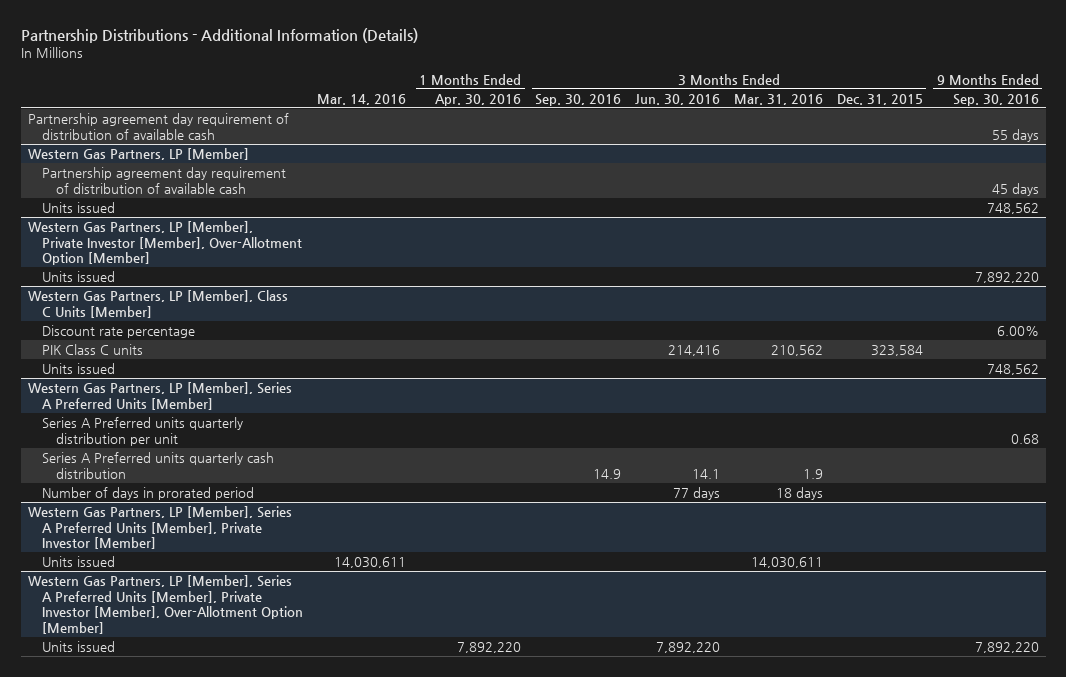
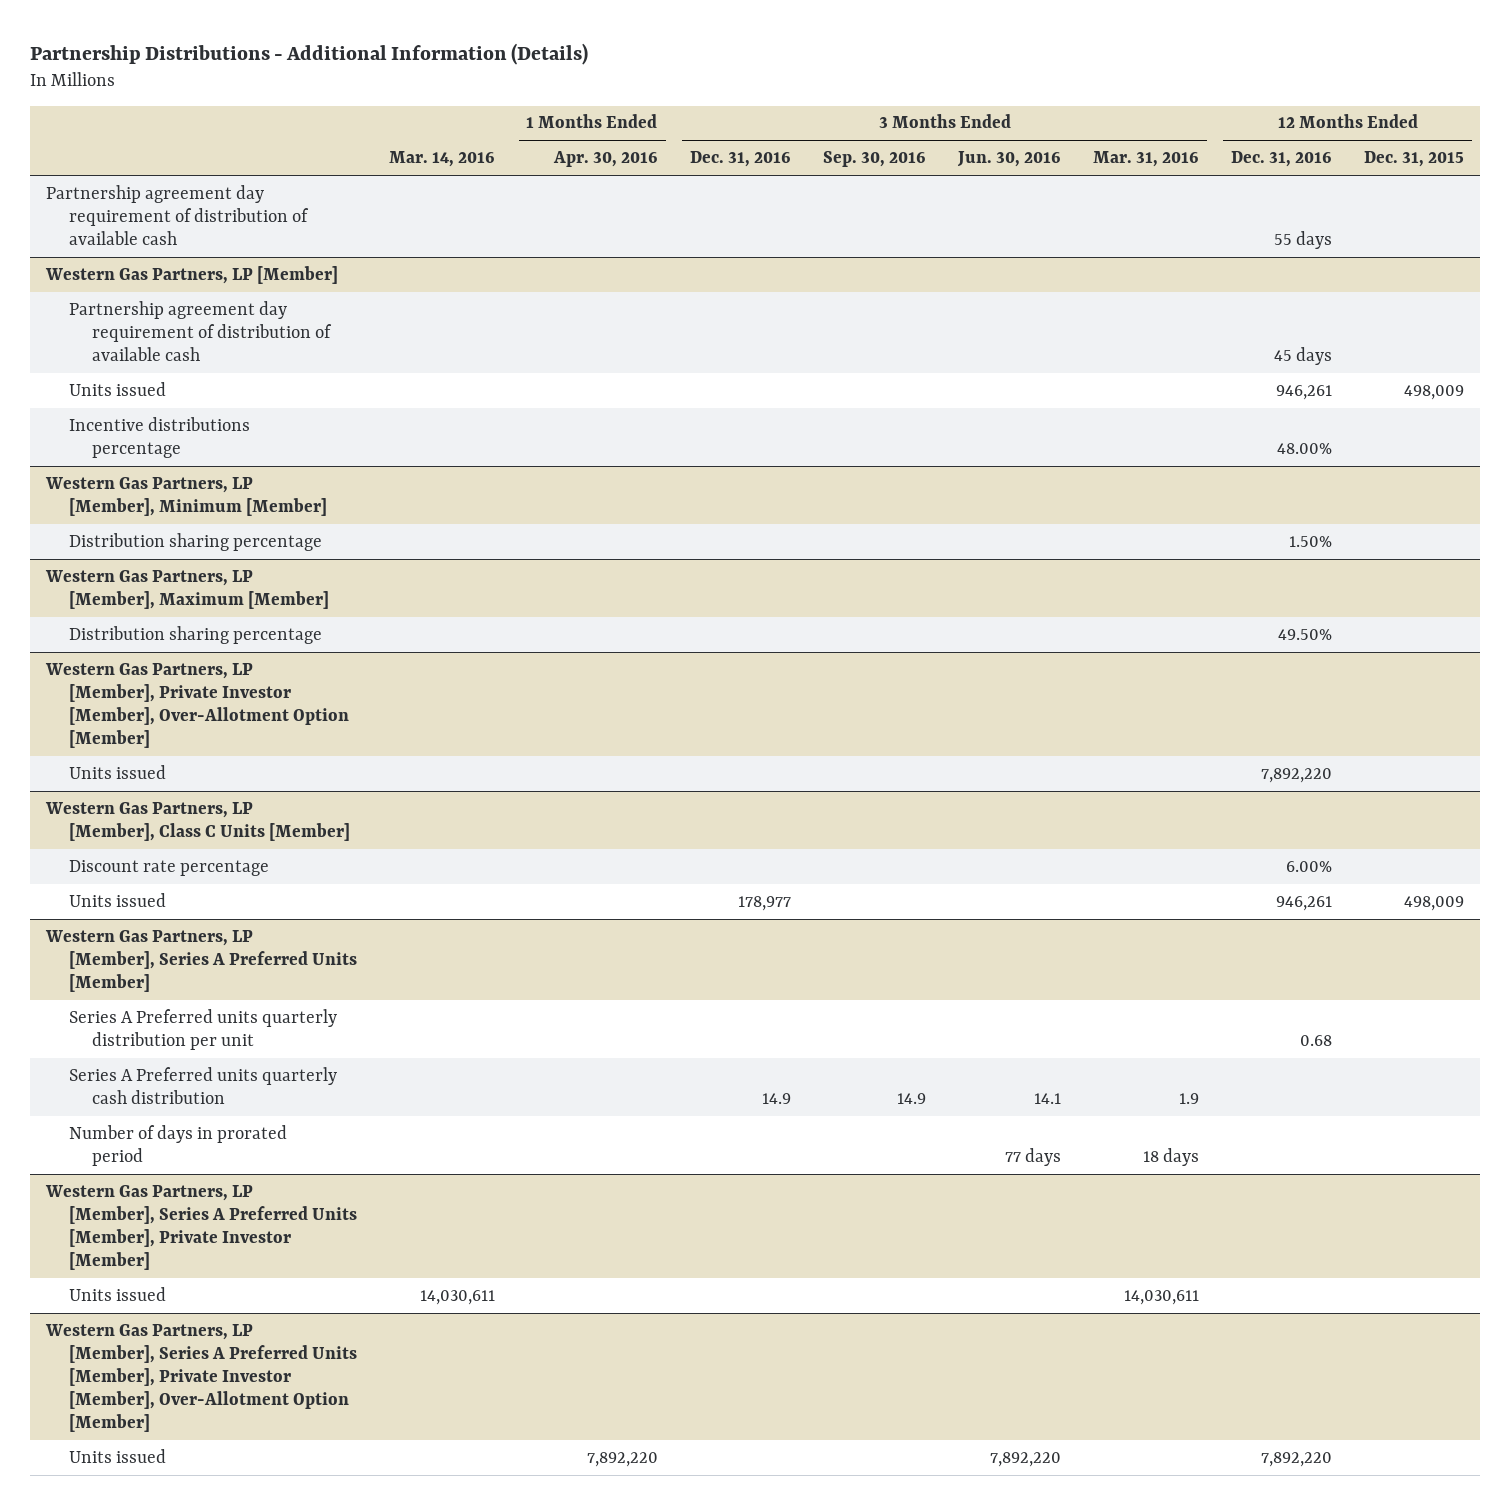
- | Mar. 14, 2016 | 1 Months Ended Apr. 30, 2016 | 3 Months Ended Sep. 30, 2016 | 3 Months Ended Jun. 30, 2016 | 3 Months Ended Mar. 31, 2016 | 3 Months Ended Dec. 31, 2015 | 9 Months Ended Sep. 30, 2016
+ | Mar. 14, 2016 | 1 Months Ended Apr. 30, 2016 | 3 Months Ended Dec. 31, 2016 | 3 Months Ended Sep. 30, 2016 | 3 Months Ended Jun. 30, 2016 | 3 Months Ended Mar. 31, 2016 | 12 Months Ended Dec. 31, 2016 | 12 Months Ended Dec. 31, 2015
@ Western Gas Partners, LP [Member]
+ Incentive distributions percentage | | | | | | | 48.00% |
+ Western Gas Partners, LP [Member], Minimum [Member]
+ Distribution sharing percentage | | | | | | | 1.50% |
+ Western Gas Partners, LP [Member], Maximum [Member]
+ Distribution sharing percentage | | | | | | | 49.50% |
@ Western Gas Partners, LP [Member], Class C Units [Member]
- PIK Class C units | | | | 214,416 | 210,562 | 323,584 |

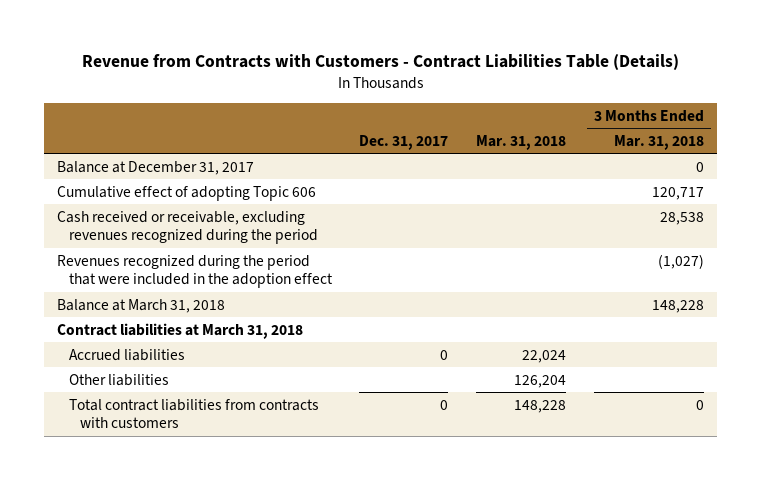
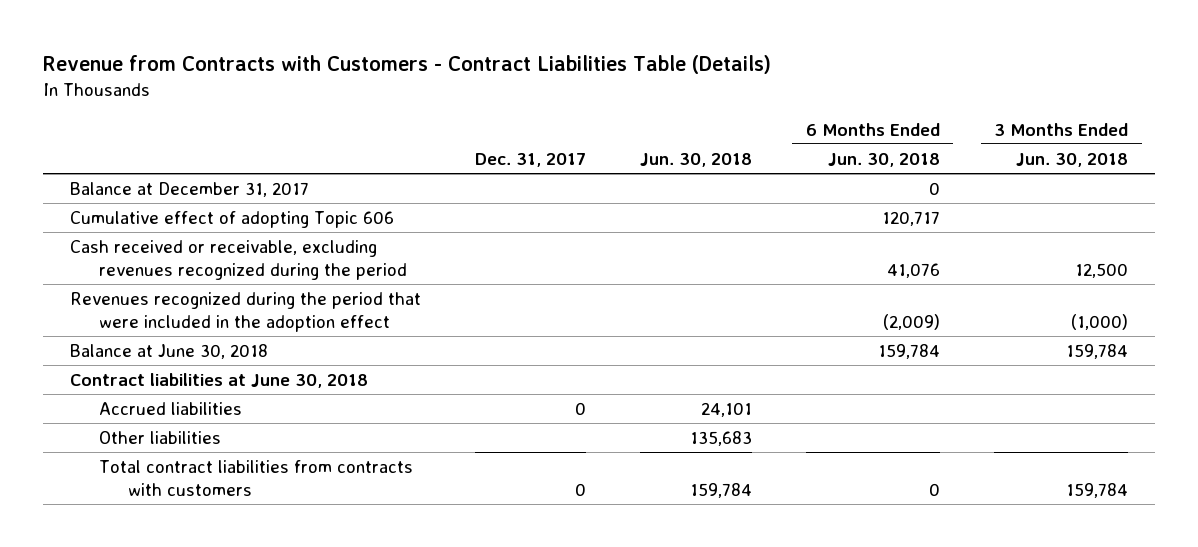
- | Dec. 31, 2017 | Mar. 31, 2018 | 3 Months Ended Mar. 31, 2018
+ | Dec. 31, 2017 | Jun. 30, 2018 | 6 Months Ended Jun. 30, 2018 | 3 Months Ended Jun. 30, 2018
- Balance at March 31, 2018 | | | 148,228
- Contract liabilities at March 31, 2018
+ Balance at June 30, 2018 | | | 159,784 | 159,784
+ Contract liabilities at June 30, 2018

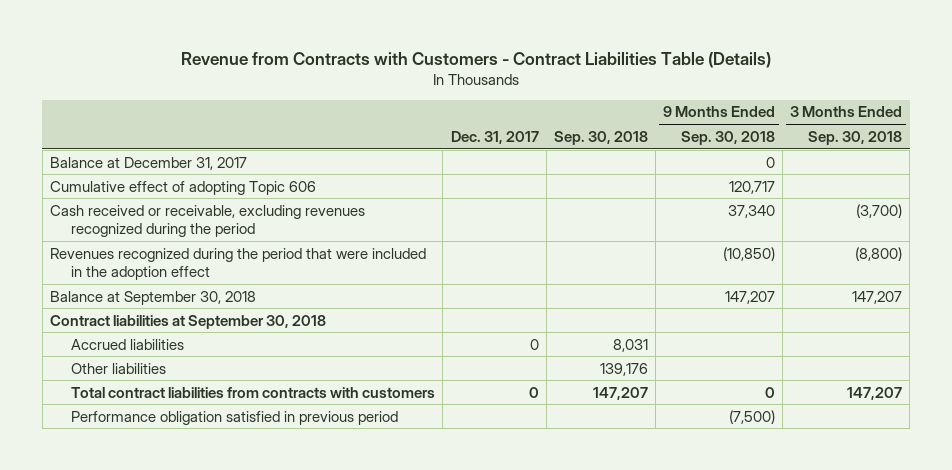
- | Dec. 31, 2017 | Jun. 30, 2018 | 6 Months Ended Jun. 30, 2018 | 3 Months Ended Jun. 30, 2018
+ | Dec. 31, 2017 | Sep. 30, 2018 | 9 Months Ended Sep. 30, 2018 | 3 Months Ended Sep. 30, 2018
- Balance at June 30, 2018 | | | 159,784 | 159,784
- Contract liabilities at June 30, 2018
+ Balance at September 30, 2018 | | | 147,207 | 147,207
+ Contract liabilities at September 30, 2018
+ Performance obligation satisfied in previous period | | | (7,500) |

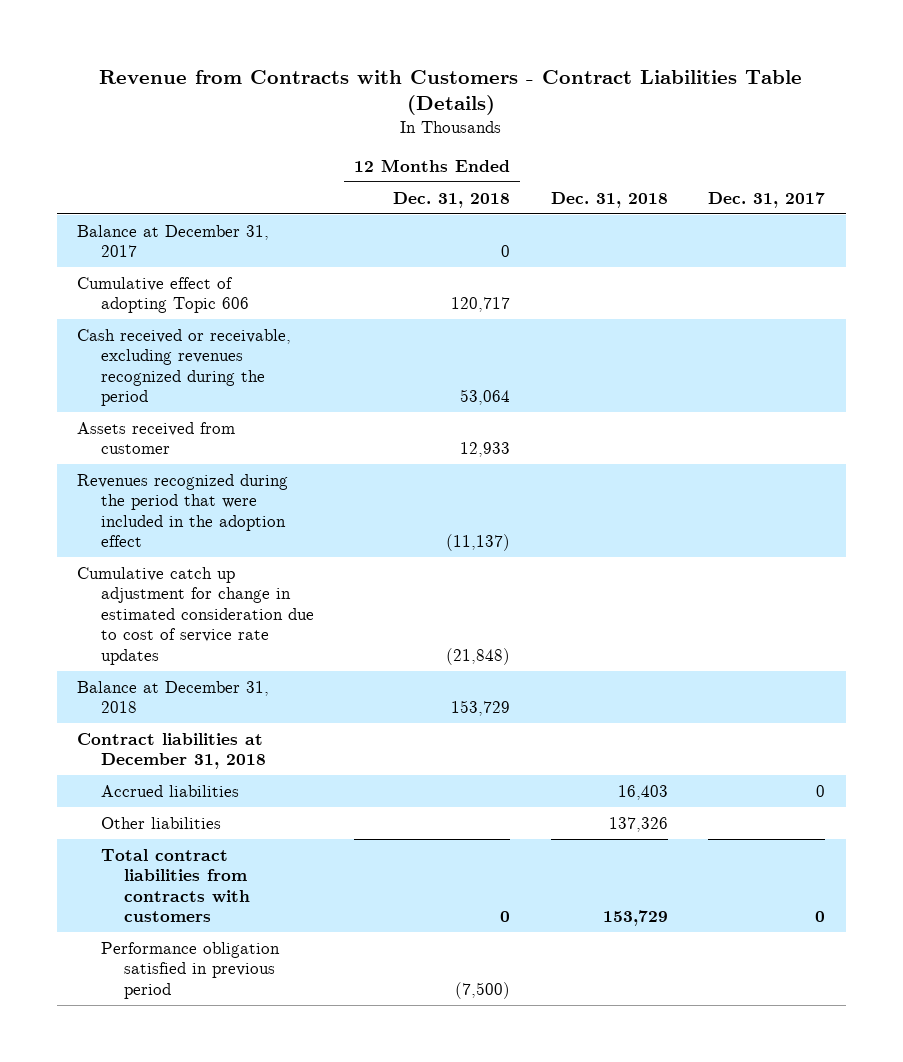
- | Dec. 31, 2017 | Sep. 30, 2018 | 9 Months Ended Sep. 30, 2018 | 3 Months Ended Sep. 30, 2018
+ | 12 Months Ended Dec. 31, 2018 | Dec. 31, 2018 | Dec. 31, 2017
+ Assets received from customer | 12,933 | |
- Balance at September 30, 2018 | | | 147,207 | 147,207
- Contract liabilities at September 30, 2018
+ Cumulative catch up adjustment for change in estimated consideration due to cost of service rate updates | (21,848) | |
+ Balance at December 31, 2018 | 153,729 | |
+ Contract liabilities at December 31, 2018

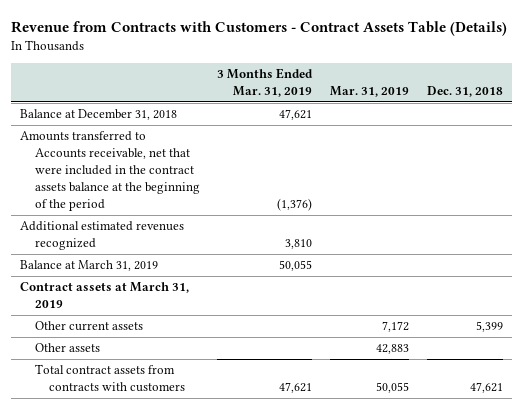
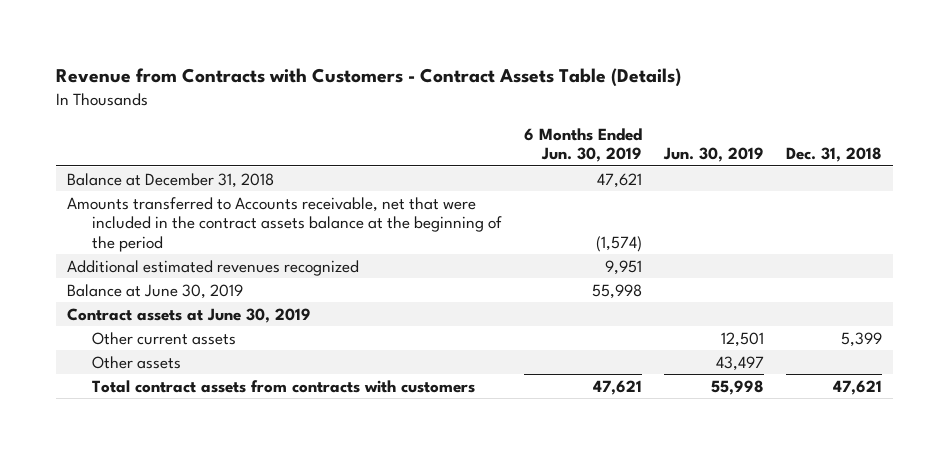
- | 3 Months Ended Mar. 31, 2019 | Mar. 31, 2019 | Dec. 31, 2018
+ | 6 Months Ended Jun. 30, 2019 | Jun. 30, 2019 | Dec. 31, 2018
- Balance at March 31, 2019 | 50,055 | |
- Contract assets at March 31, 2019
+ Balance at June 30, 2019 | 55,998 | |
+ Contract assets at June 30, 2019

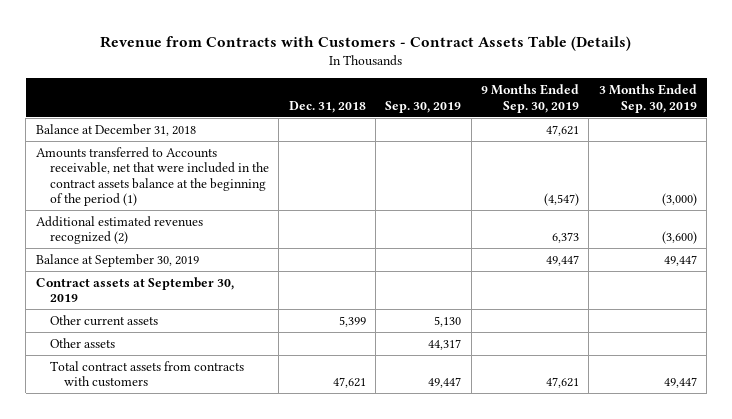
- | 6 Months Ended Jun. 30, 2019 | Jun. 30, 2019 | Dec. 31, 2018
+ | Dec. 31, 2018 | Sep. 30, 2019 | 9 Months Ended Sep. 30, 2019 | 3 Months Ended Sep. 30, 2019
- Amounts transferred to Accounts receivable, net that were included in the contract assets balance at the beginning of the period | (1,574) | |
- Additional estimated revenues recognized | 9,951 | |
- Balance at June 30, 2019 | 55,998 | |
- Contract assets at June 30, 2019
+ Amounts transferred to Accounts receivable, net that were included in the contract assets balance at the beginning of the period (1) | | | (4,547) | (3,000)
+ Additional estimated revenues recognized (2) | | | 6,373 | (3,600)
+ Balance at September 30, 2019 | | | 49,447 | 49,447
+ Contract assets at September 30, 2019

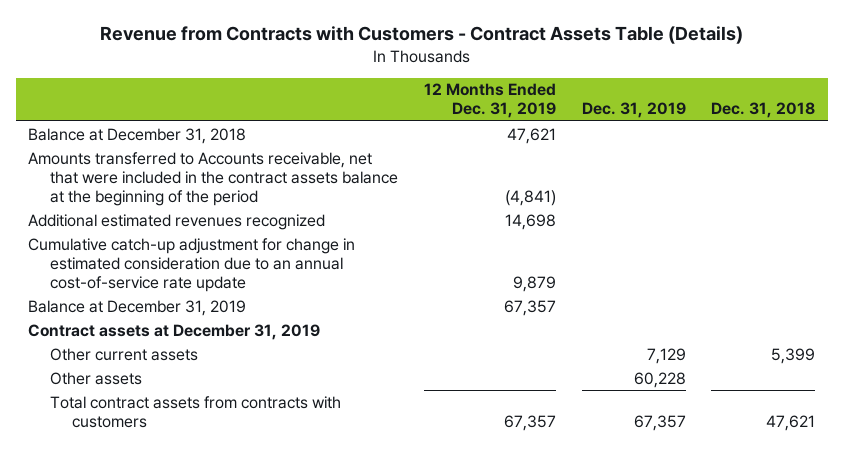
- | Dec. 31, 2018 | Sep. 30, 2019 | 9 Months Ended Sep. 30, 2019 | 3 Months Ended Sep. 30, 2019
+ | 12 Months Ended Dec. 31, 2019 | Dec. 31, 2019 | Dec. 31, 2018
- Amounts transferred to Accounts receivable, net that were included in the contract assets balance at the beginning of the period (1) | | | (4,547) | (3,000)
- Additional estimated revenues recognized (2) | | | 6,373 | (3,600)
- Balance at September 30, 2019 | | | 49,447 | 49,447
- Contract assets at September 30, 2019
+ Amounts transferred to Accounts receivable, net that were included in the contract assets balance at the beginning of the period | (4,841) | |
+ Additional estimated revenues recognized | 14,698 | |
+ Cumulative catch-up adjustment for change in estimated consideration due to an annual cost-of-service rate update | 9,879 | |
+ Balance at December 31, 2019 | 67,357 | |
+ Contract assets at December 31, 2019

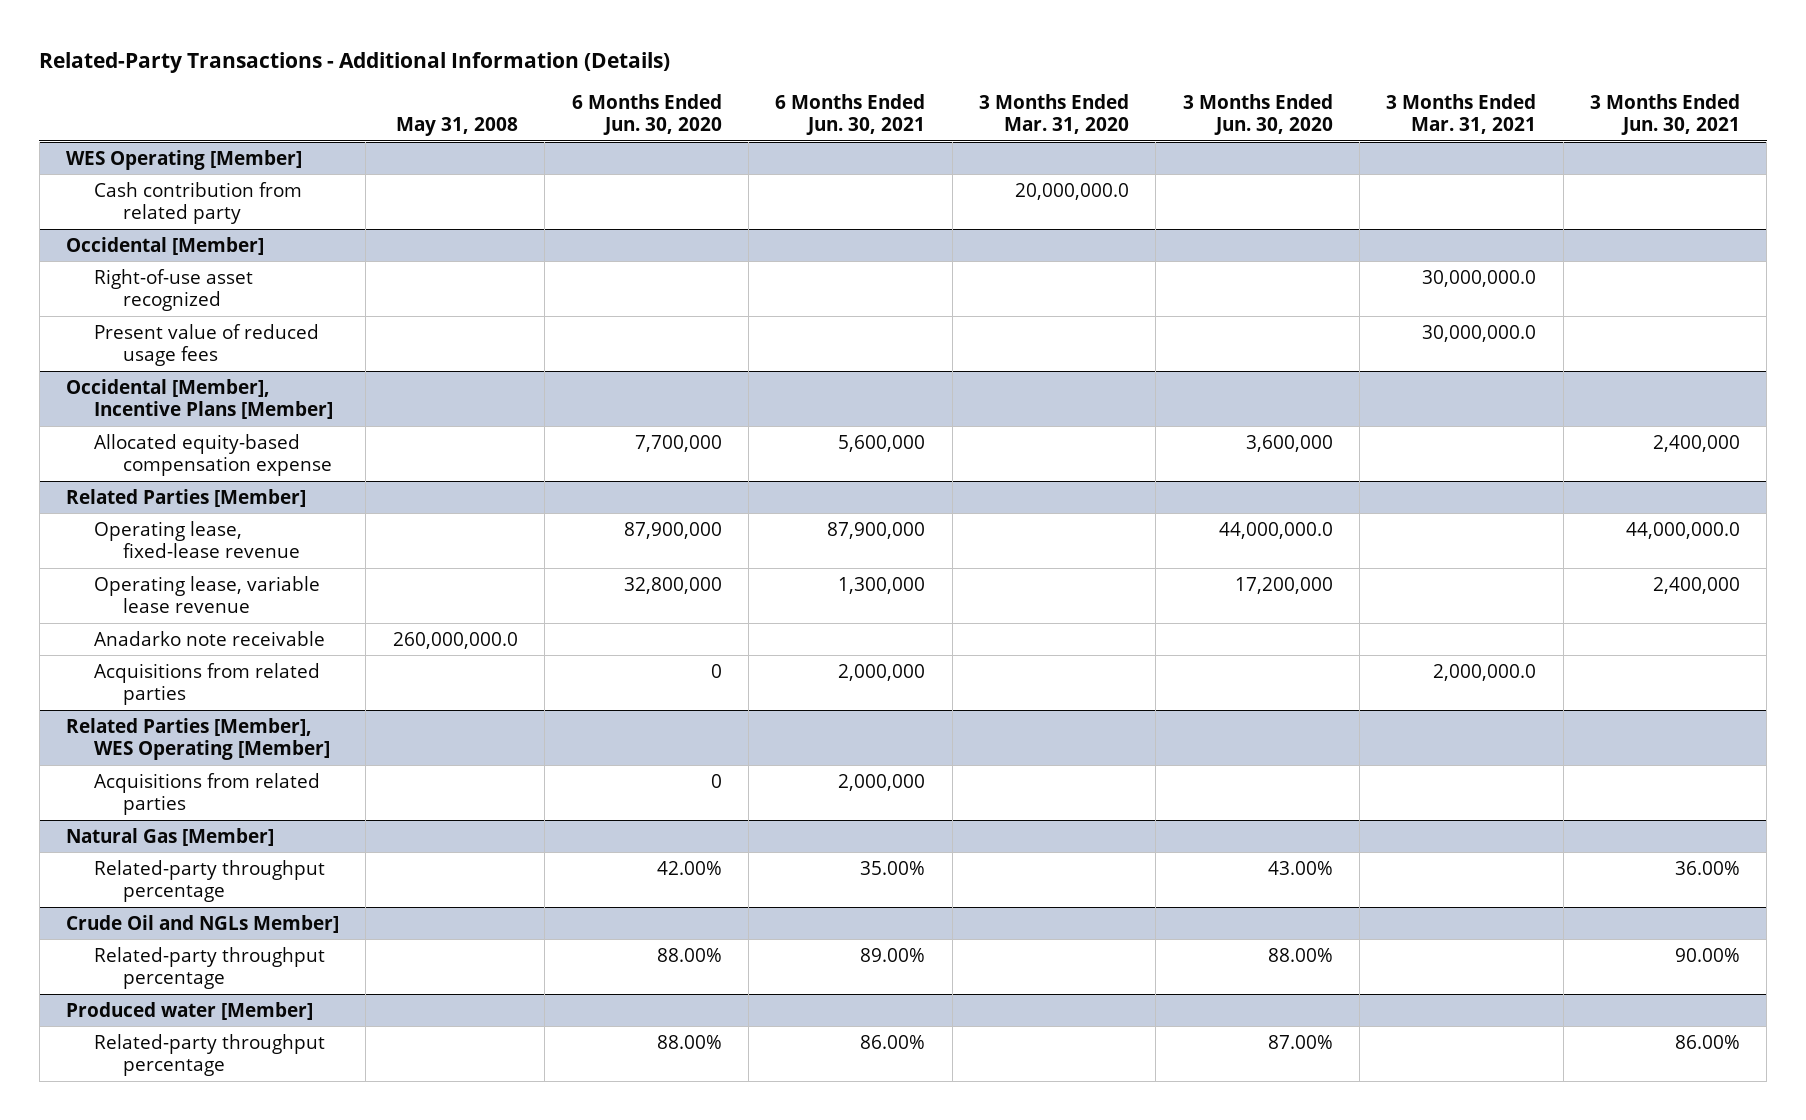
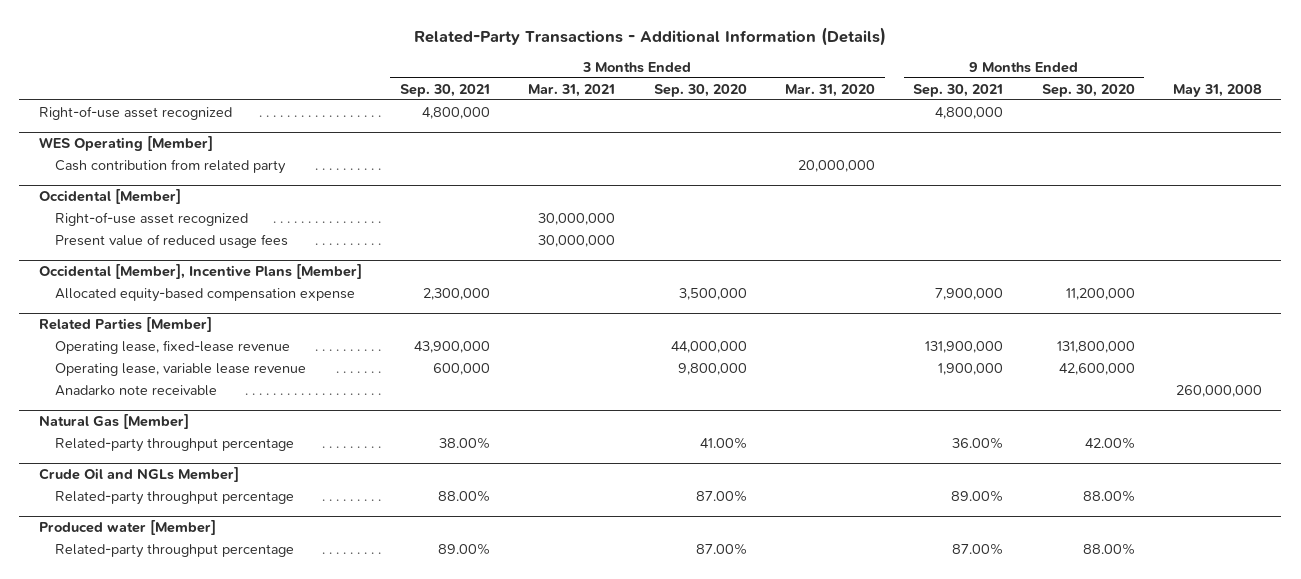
- | May 31, 2008 | 6 Months Ended Jun. 30, 2020 | 6 Months Ended Jun. 30, 2021 | 3 Months Ended Mar. 31, 2020 | 3 Months Ended Jun. 30, 2020 | 3 Months Ended Mar. 31, 2021 | 3 Months Ended Jun. 30, 2021
+ | 3 Months Ended Sep. 30, 2021 | 3 Months Ended Mar. 31, 2021 | 3 Months Ended Sep. 30, 2020 | 3 Months Ended Mar. 31, 2020 | 9 Months Ended Sep. 30, 2021 | 9 Months Ended Sep. 30, 2020 | May 31, 2008
+ Right-of-use asset recognized | 4,800,000 | | | | 4,800,000 | |
@ WES Operating [Member]
- Cash contribution from related party | | | | 20,000,000.0 | | |
+ Cash contribution from related party | | | | 20,000,000 | | |
@ Occidental [Member]
- Right-of-use asset recognized | | | | | | 30,000,000.0 |
- Present value of reduced usage fees | | | | | | 30,000,000.0 |
+ Right-of-use asset recognized | | 30,000,000 | | | | |
+ Present value of reduced usage fees | | 30,000,000 | | | | |
@ Related Parties [Member]
- Anadarko note receivable | 260,000,000.0 | | | | | |
- Acquisitions from related parties | | 0 | 2,000,000 | | | 2,000,000.0 |
- Related Parties [Member], WES Operating [Member]
- Acquisitions from related parties | | 0 | 2,000,000 | | | |
@ Related Parties [Member]
+ Anadarko note receivable | | | | | | | 260,000,000

